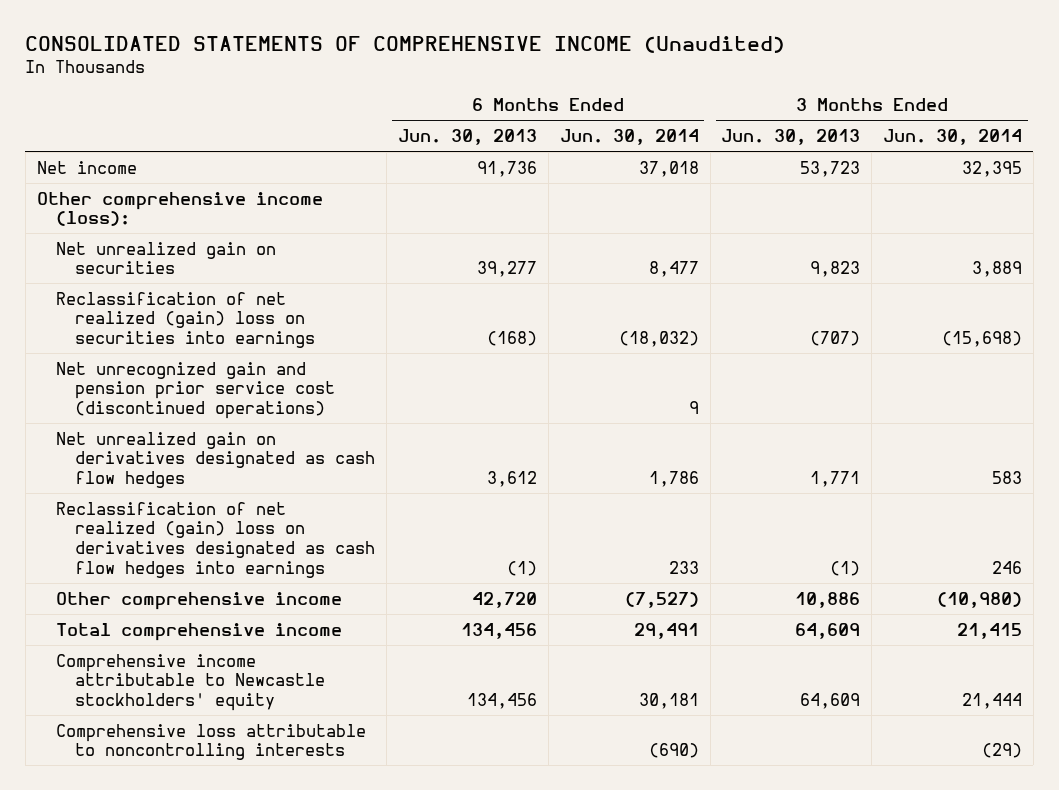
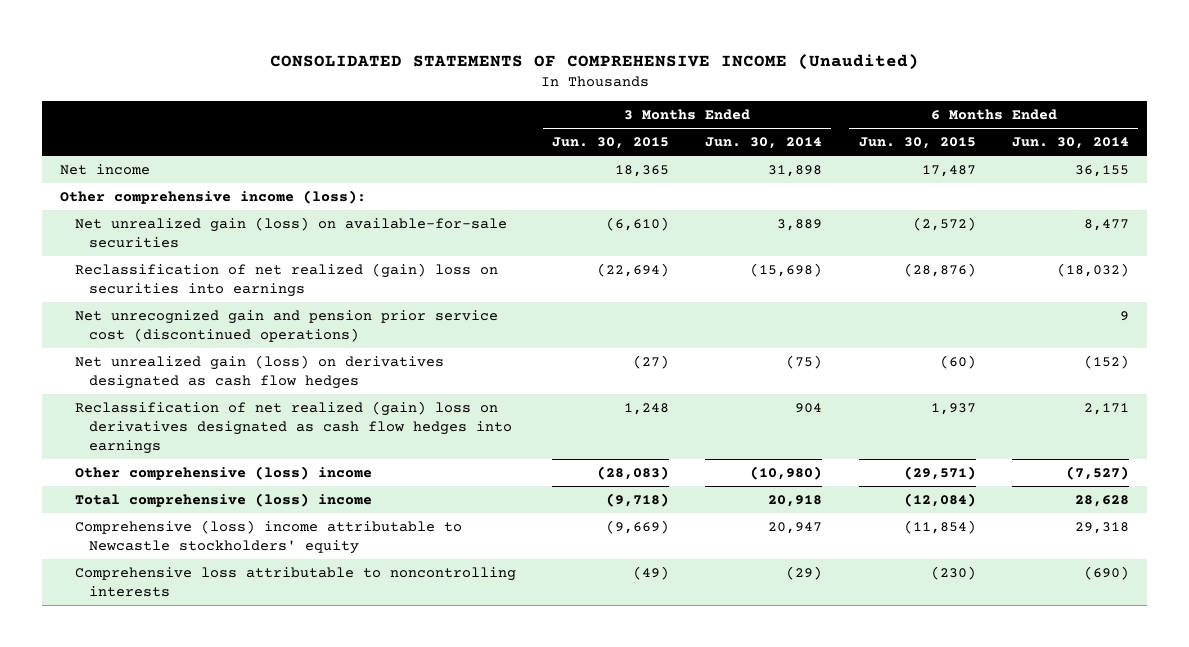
- | 6 Months Ended Jun. 30, 2013 | 6 Months Ended Jun. 30, 2014 | 3 Months Ended Jun. 30, 2013 | 3 Months Ended Jun. 30, 2014
+ | 3 Months Ended Jun. 30, 2015 | 3 Months Ended Jun. 30, 2014 | 6 Months Ended Jun. 30, 2015 | 6 Months Ended Jun. 30, 2014
- Net income | 91,736 | 37,018 | 53,723 | 32,395
+ Net income | 18,365 | 31,898 | 17,487 | 36,155
- Net unrealized gain on securities | 39,277 | 8,477 | 9,823 | 3,889
+ Net unrealized gain (loss) on available-for-sale securities | (6,610) | 3,889 | (2,572) | 8,477
- Net unrealized gain on derivatives designated as cash flow hedges | 3,612 | 1,786 | 1,771 | 583
- Reclassification of net realized (gain) loss on derivatives designated as cash flow hedges into earnings | (1) | 233 | (1) | 246
- Other comprehensive income | 42,720 | (7,527) | 10,886 | (10,980)
- Total comprehensive income | 134,456 | 29,491 | 64,609 | 21,415
- Comprehensive income attributable to Newcastle stockholders' equity | 134,456 | 30,181 | 64,609 | 21,444
+ Net unrealized gain (loss) on derivatives designated as cash flow hedges | (27) | (75) | (60) | (152)
+ Reclassification of net realized (gain) loss on derivatives designated as cash flow hedges into earnings | 1,248 | 904 | 1,937 | 2,171
+ Other comprehensive (loss) income | (28,083) | (10,980) | (29,571) | (7,527)
+ Total comprehensive (loss) income | (9,718) | 20,918 | (12,084) | 28,628
+ Comprehensive (loss) income attributable to Newcastle stockholders' equity | (9,669) | 20,947 | (11,854) | 29,318

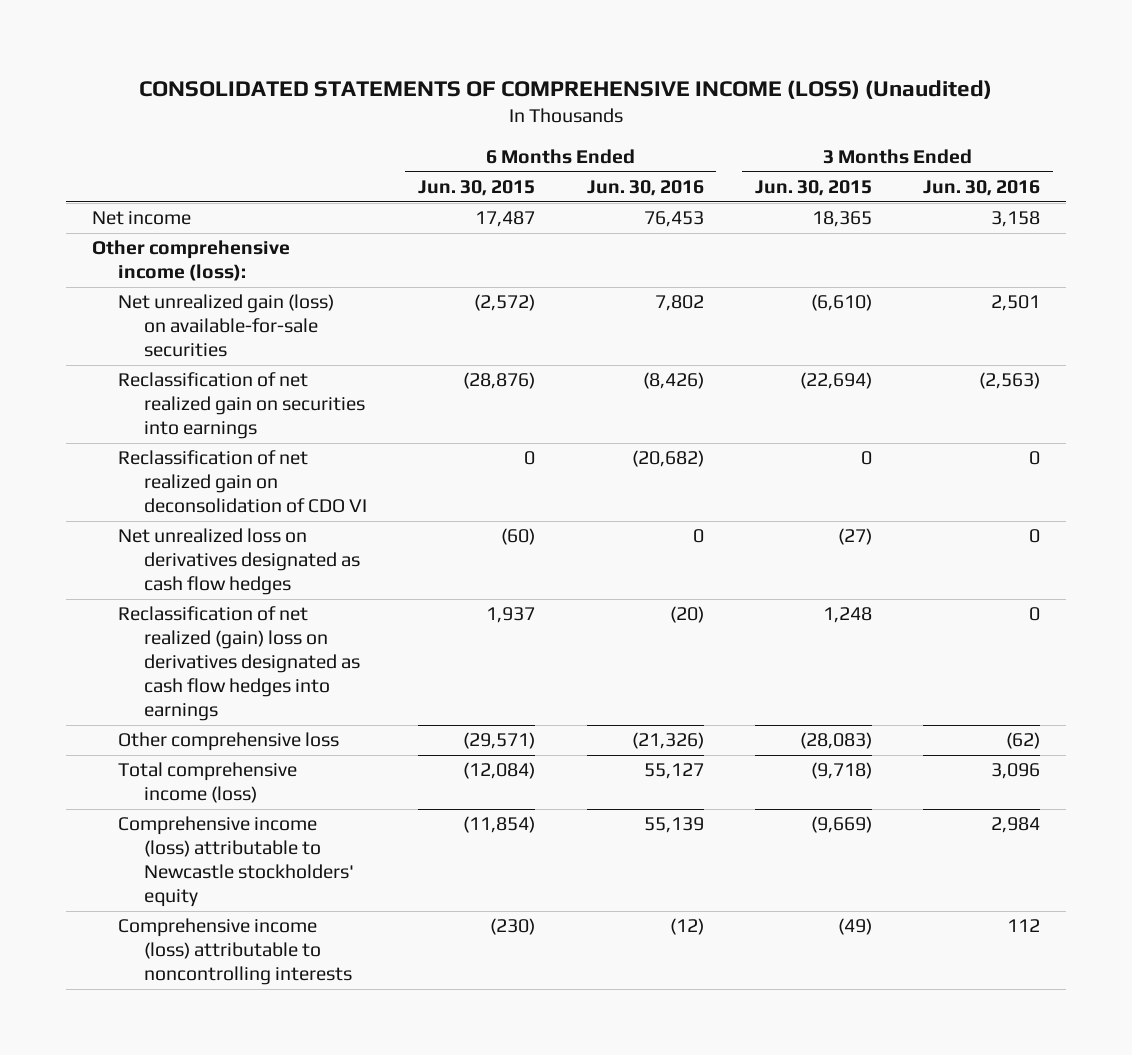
- CONSOLIDATED STATEMENTS OF COMPREHENSIVE INCOME (Unaudited)
+ CONSOLIDATED STATEMENTS OF COMPREHENSIVE INCOME (LOSS) (Unaudited)
- | 3 Months Ended Jun. 30, 2015 | 3 Months Ended Jun. 30, 2014 | 6 Months Ended Jun. 30, 2015 | 6 Months Ended Jun. 30, 2014
+ | 6 Months Ended Jun. 30, 2015 | 6 Months Ended Jun. 30, 2016 | 3 Months Ended Jun. 30, 2015 | 3 Months Ended Jun. 30, 2016
- Reclassification of net realized (gain) loss on securities into earnings | (22,694) | (15,698) | (28,876) | (18,032)
- Net unrecognized gain and pension prior service cost (discontinued operations) | | | | 9
- Net unrealized gain (loss) on derivatives designated as cash flow hedges | (27) | (75) | (60) | (152)
+ Reclassification of net realized gain on securities into earnings | (28,876) | (8,426) | (22,694) | (2,563)
+ Reclassification of net realized gain on deconsolidation of CDO VI | 0 | (20,682) | 0 | 0
+ Net unrealized loss on derivatives designated as cash flow hedges | (60) | 0 | (27) | 0
- Other comprehensive (loss) income | (28,083) | (10,980) | (29,571) | (7,527)
- Total comprehensive (loss) income | (9,718) | 20,918 | (12,084) | 28,628
- Comprehensive (loss) income attributable to Newcastle stockholders' equity | (9,669) | 20,947 | (11,854) | 29,318
- Comprehensive loss attributable to noncontrolling interests | (49) | (29) | (230) | (690)
+ Other comprehensive loss | (29,571) | (21,326) | (28,083) | (62)
+ Total comprehensive income (loss) | (12,084) | 55,127 | (9,718) | 3,096
+ Comprehensive income (loss) attributable to Newcastle stockholders' equity | (11,854) | 55,139 | (9,669) | 2,984
+ Comprehensive income (loss) attributable to noncontrolling interests | (230) | (12) | (49) | 112

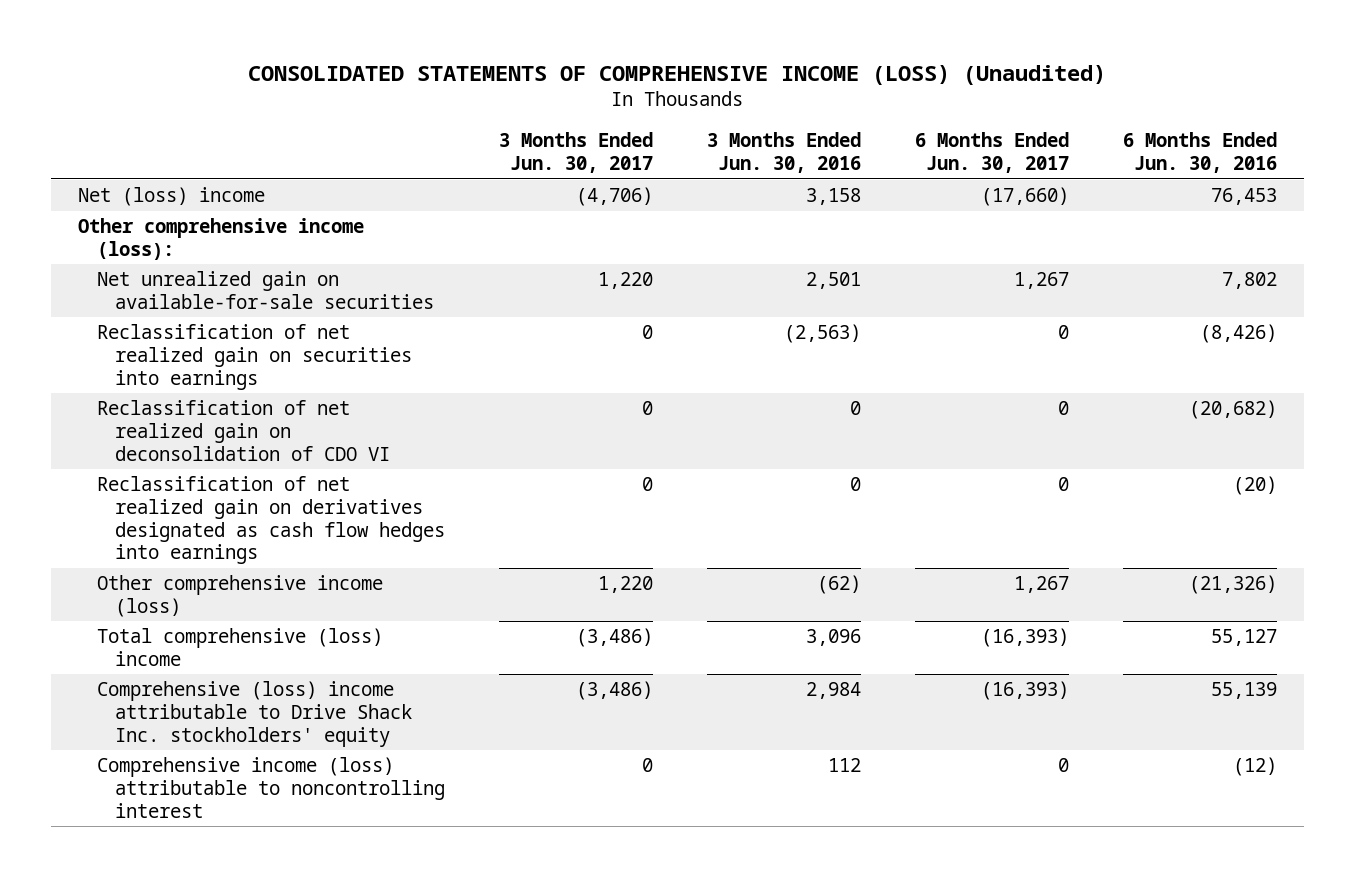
- | 6 Months Ended Jun. 30, 2015 | 6 Months Ended Jun. 30, 2016 | 3 Months Ended Jun. 30, 2015 | 3 Months Ended Jun. 30, 2016
+ | 3 Months Ended Jun. 30, 2017 | 3 Months Ended Jun. 30, 2016 | 6 Months Ended Jun. 30, 2017 | 6 Months Ended Jun. 30, 2016
- Net income | 17,487 | 76,453 | 18,365 | 3,158
+ Net (loss) income | (4,706) | 3,158 | (17,660) | 76,453
- Net unrealized gain (loss) on available-for-sale securities | (2,572) | 7,802 | (6,610) | 2,501
+ Net unrealized gain on available-for-sale securities | 1,220 | 2,501 | 1,267 | 7,802
- Net unrealized loss on derivatives designated as cash flow hedges | (60) | 0 | (27) | 0
- Reclassification of net realized (gain) loss on derivatives designated as cash flow hedges into earnings | 1,937 | (20) | 1,248 | 0
- Other comprehensive loss | (29,571) | (21,326) | (28,083) | (62)
- Total comprehensive income (loss) | (12,084) | 55,127 | (9,718) | 3,096
- Comprehensive income (loss) attributable to Newcastle stockholders' equity | (11,854) | 55,139 | (9,669) | 2,984
- Comprehensive income (loss) attributable to noncontrolling interests | (230) | (12) | (49) | 112
+ Reclassification of net realized gain on derivatives designated as cash flow hedges into earnings | 0 | 0 | 0 | (20)
+ Other comprehensive income (loss) | 1,220 | (62) | 1,267 | (21,326)
+ Total comprehensive (loss) income | (3,486) | 3,096 | (16,393) | 55,127
+ Comprehensive (loss) income attributable to Drive Shack Inc. stockholders' equity | (3,486) | 2,984 | (16,393) | 55,139
+ Comprehensive income (loss) attributable to noncontrolling interest | 0 | 112 | 0 | (12)

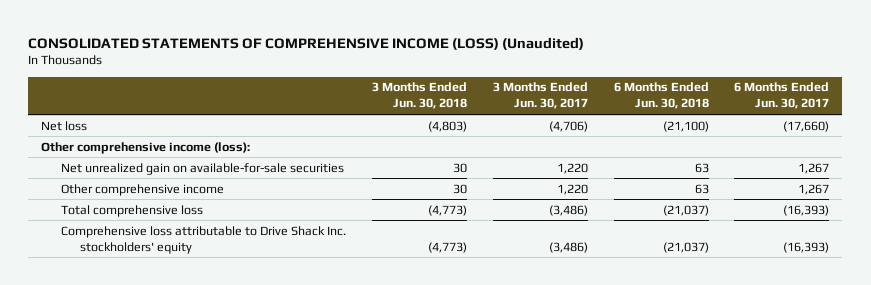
- | 3 Months Ended Jun. 30, 2017 | 3 Months Ended Jun. 30, 2016 | 6 Months Ended Jun. 30, 2017 | 6 Months Ended Jun. 30, 2016
+ | 3 Months Ended Jun. 30, 2018 | 3 Months Ended Jun. 30, 2017 | 6 Months Ended Jun. 30, 2018 | 6 Months Ended Jun. 30, 2017
- Net (loss) income | (4,706) | 3,158 | (17,660) | 76,453
+ Net loss | (4,803) | (4,706) | (21,100) | (17,660)
- Reclassification of net realized gain on securities into earnings | 0 | (2,563) | 0 | (8,426)
- Reclassification of net realized gain on deconsolidation of CDO VI | 0 | 0 | 0 | (20,682)
- Reclassification of net realized gain on derivatives designated as cash flow hedges into earnings | 0 | 0 | 0 | (20)
- Other comprehensive income (loss) | 1,220 | (62) | 1,267 | (21,326)
- Total comprehensive (loss) income | (3,486) | 3,096 | (16,393) | 55,127
- Comprehensive (loss) income attributable to Drive Shack Inc. stockholders' equity | (3,486) | 2,984 | (16,393) | 55,139
- Comprehensive income (loss) attributable to noncontrolling interest | 0 | 112 | 0 | (12)
+ Other comprehensive income | 30 | 1,220 | 63 | 1,267
+ Total comprehensive loss | (4,773) | (3,486) | (21,037) | (16,393)
+ Comprehensive loss attributable to Drive Shack Inc. stockholders' equity | (4,773) | (3,486) | (21,037) | (16,393)

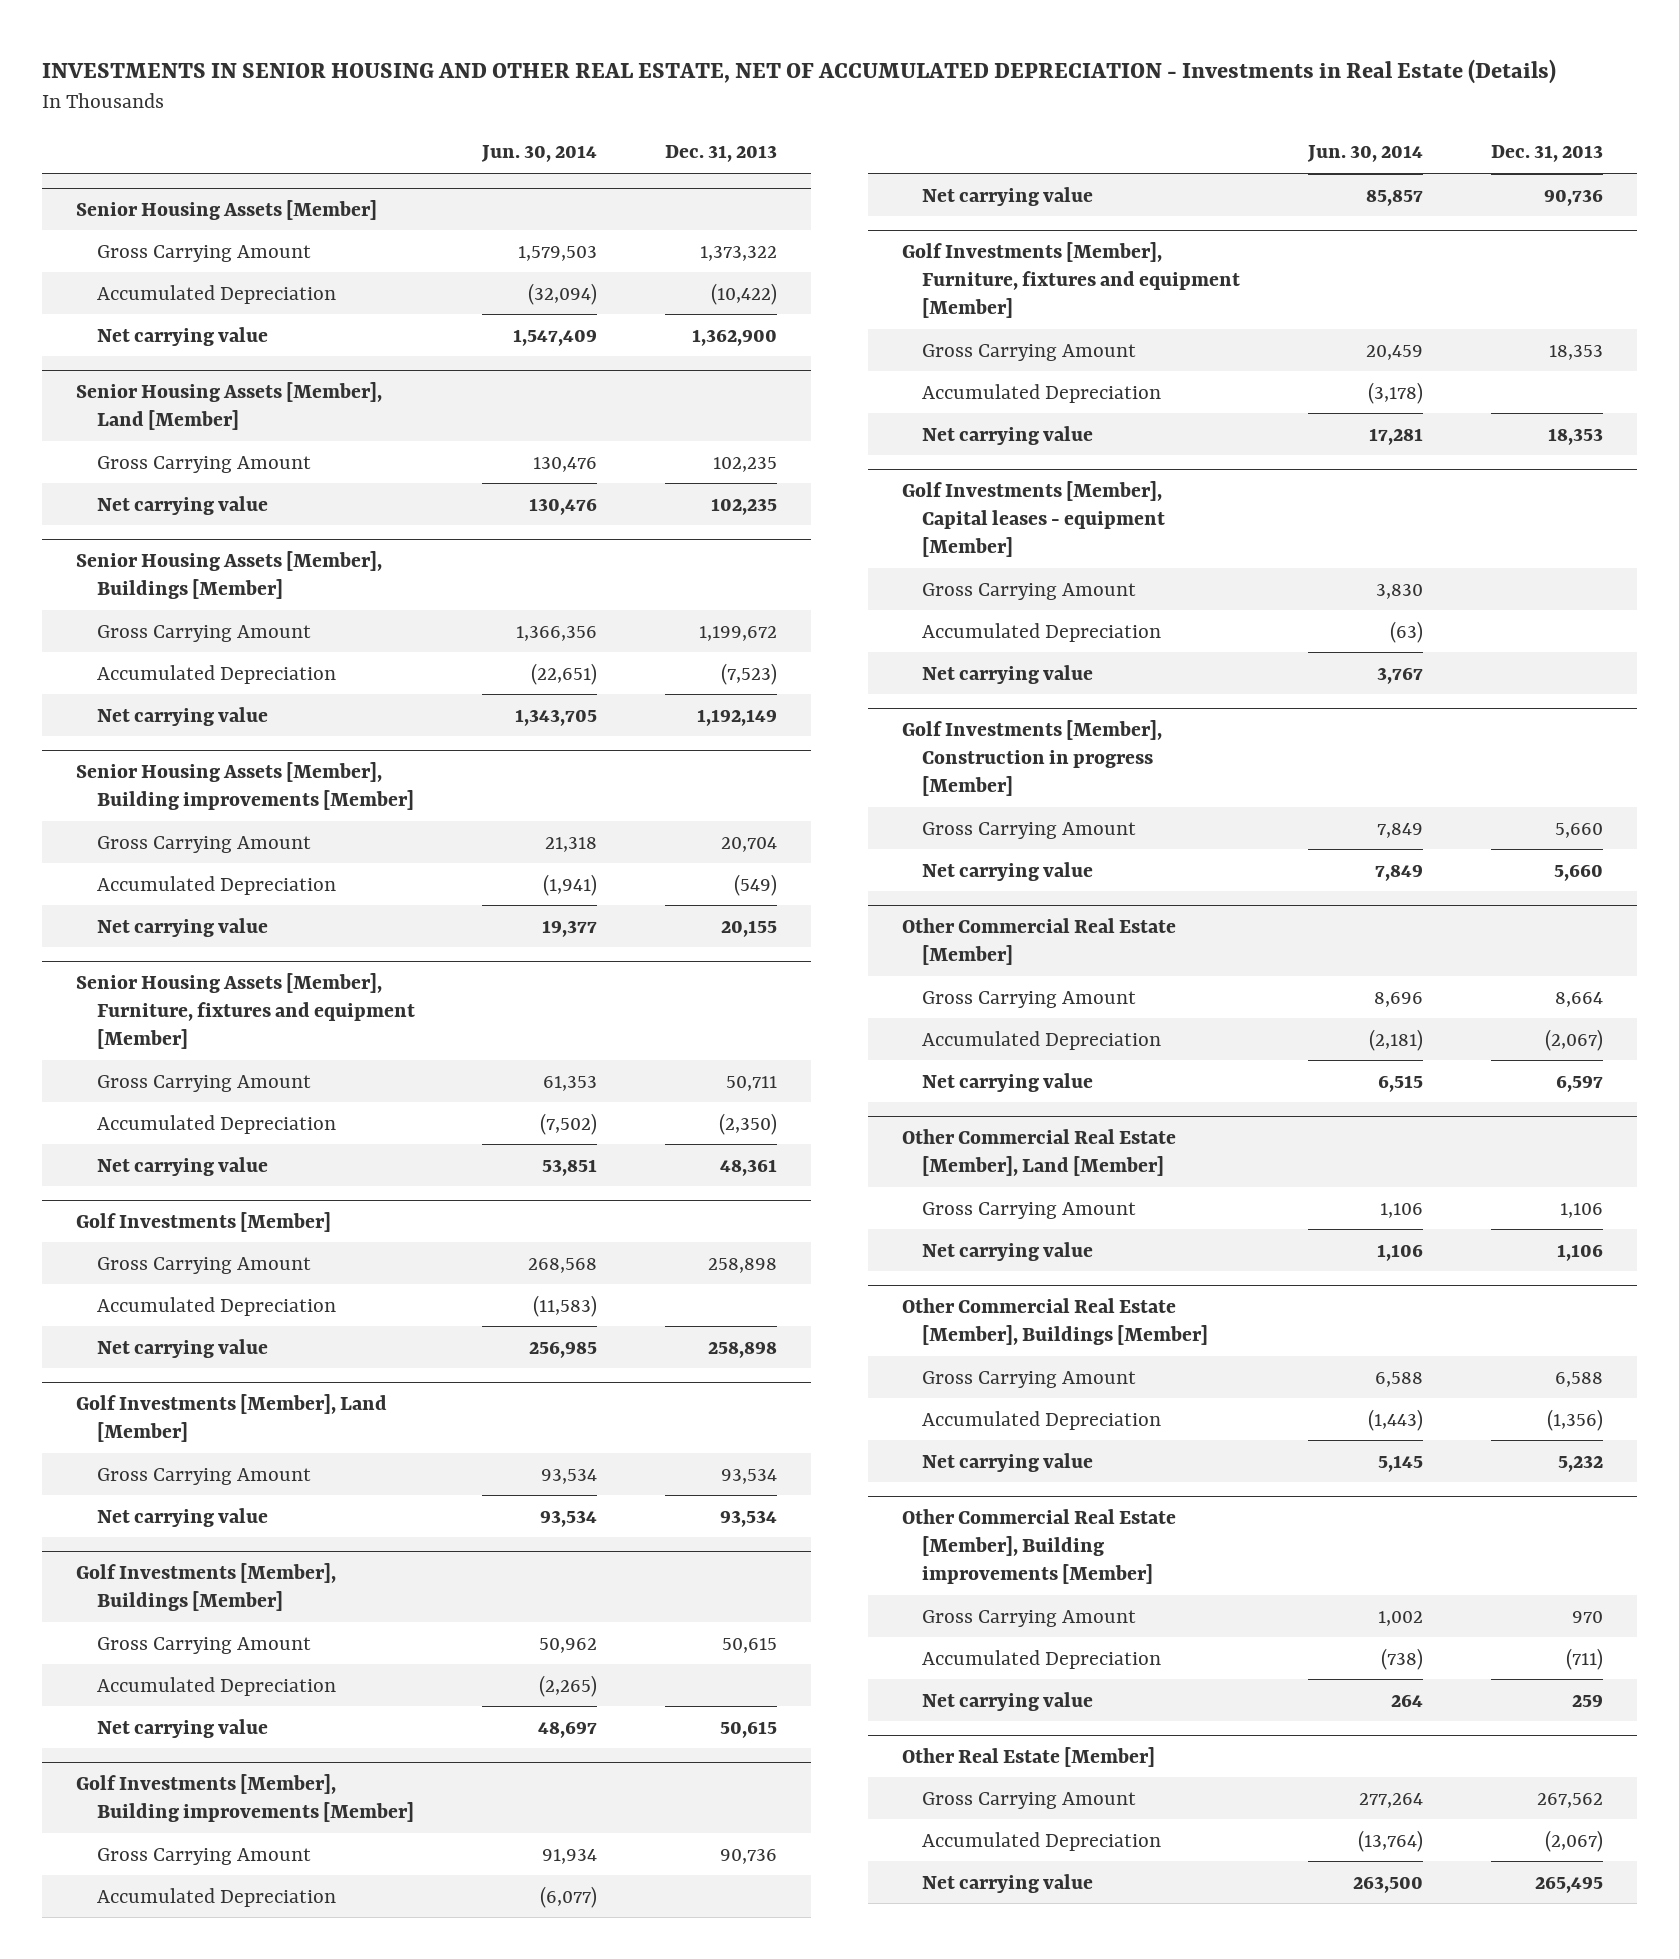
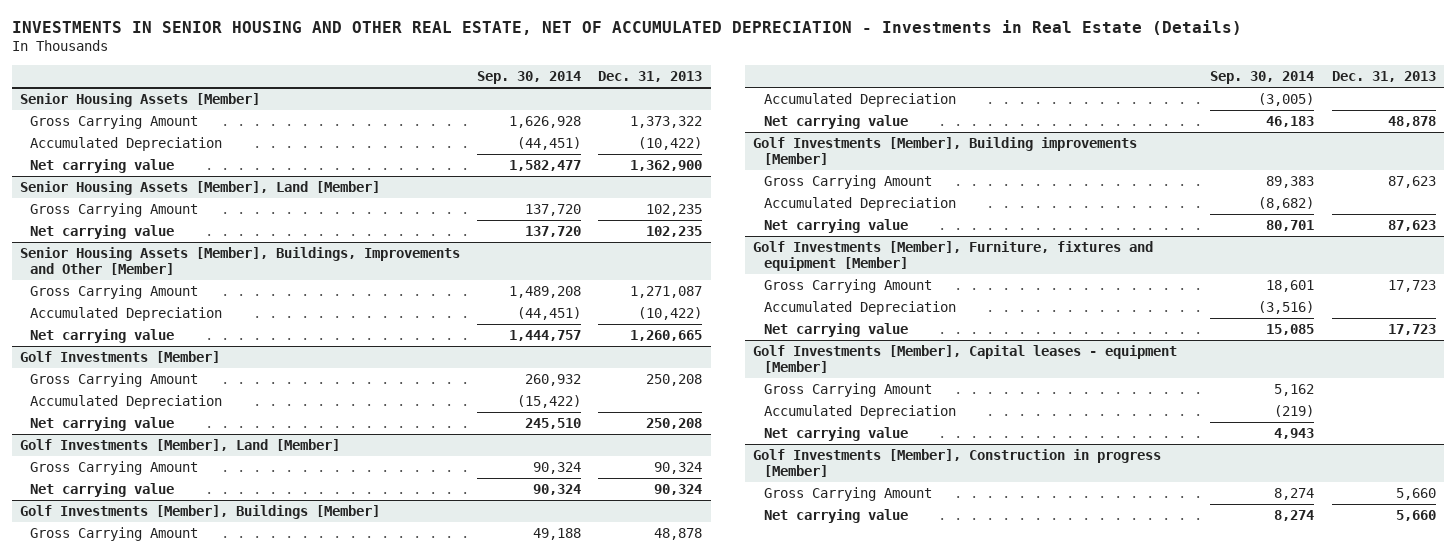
- | Jun. 30, 2014 | Dec. 31, 2013
+ | Sep. 30, 2014 | Dec. 31, 2013
- Senior Housing Assets [Member], Buildings [Member]
- Gross Carrying Amount | 1,366,356 | 1,199,672
- Accumulated Depreciation | (22,651) | (7,523)
- Net carrying value | 1,343,705 | 1,192,149
- Senior Housing Assets [Member], Building improvements [Member]
- Gross Carrying Amount | 21,318 | 20,704
- Accumulated Depreciation | (1,941) | (549)
- Net carrying value | 19,377 | 20,155
- Senior Housing Assets [Member], Furniture, fixtures and equipment [Member]
- Gross Carrying Amount | 61,353 | 50,711
- Accumulated Depreciation | (7,502) | (2,350)
- Net carrying value | 53,851 | 48,361
+ Senior Housing Assets [Member], Buildings, Improvements and Other [Member]
+ Gross Carrying Amount | 1,489,208 | 1,271,087
+ Accumulated Depreciation | (44,451) | (10,422)
+ Net carrying value | 1,444,757 | 1,260,665
@ Golf Investments [Member]
- Gross Carrying Amount | 268,568 | 258,898
+ Gross Carrying Amount | 260,932 | 250,208
- Net carrying value | 256,985 | 258,898
+ Net carrying value | 245,510 | 250,208
@ Golf Investments [Member], Land [Member]
- Gross Carrying Amount | 93,534 | 93,534
- Net carrying value | 93,534 | 93,534
+ Gross Carrying Amount | 90,324 | 90,324
+ Net carrying value | 90,324 | 90,324
@ Golf Investments [Member], Buildings [Member]
- Gross Carrying Amount | 50,962 | 50,615
+ Gross Carrying Amount | 49,188 | 48,878
- Net carrying value | 48,697 | 50,615
+ Net carrying value | 46,183 | 48,878
@ Golf Investments [Member], Building improvements [Member]
- Gross Carrying Amount | 91,934 | 90,736
+ Gross Carrying Amount | 89,383 | 87,623
- Net carrying value | 85,857 | 90,736
+ Net carrying value | 80,701 | 87,623
@ Golf Investments [Member], Furniture, fixtures and equipment [Member]
- Gross Carrying Amount | 20,459 | 18,353
+ Gross Carrying Amount | 18,601 | 17,723
- Net carrying value | 17,281 | 18,353
+ Net carrying value | 15,085 | 17,723
- Other Commercial Real Estate [Member]
- Gross Carrying Amount | 8,696 | 8,664
- Accumulated Depreciation | (2,181) | (2,067)
- Net carrying value | 6,515 | 6,597
- Other Commercial Real Estate [Member], Land [Member]
- Gross Carrying Amount | 1,106 | 1,106
- Net carrying value | 1,106 | 1,106
- Other Commercial Real Estate [Member], Buildings [Member]
- Gross Carrying Amount | 6,588 | 6,588
- Accumulated Depreciation | (1,443) | (1,356)
- Net carrying value | 5,145 | 5,232
- Other Commercial Real Estate [Member], Building improvements [Member]
- Gross Carrying Amount | 1,002 | 970
- Accumulated Depreciation | (738) | (711)
- Net carrying value | 264 | 259
- Other Real Estate [Member]
- Gross Carrying Amount | 277,264 | 267,562
- Accumulated Depreciation | (13,764) | (2,067)
- Net carrying value | 263,500 | 265,495

